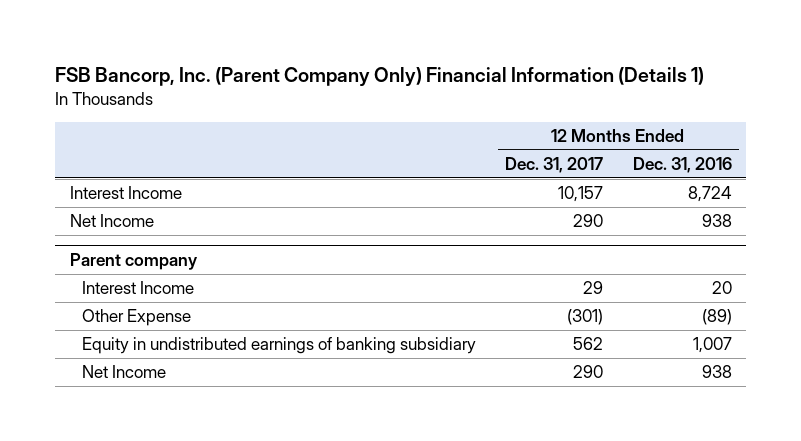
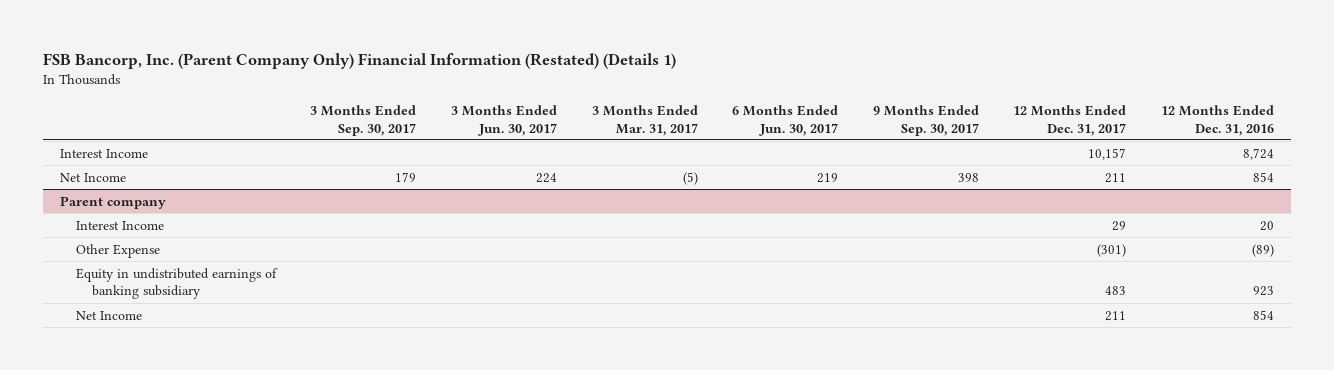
- FSB Bancorp, Inc. (Parent Company Only) Financial Information (Details 1)
+ FSB Bancorp, Inc. (Parent Company Only) Financial Information (Restated) (Details 1)
- | 12 Months Ended Dec. 31, 2017 | 12 Months Ended Dec. 31, 2016
+ | 3 Months Ended Sep. 30, 2017 | 3 Months Ended Jun. 30, 2017 | 3 Months Ended Mar. 31, 2017 | 6 Months Ended Jun. 30, 2017 | 9 Months Ended Sep. 30, 2017 | 12 Months Ended Dec. 31, 2017 | 12 Months Ended Dec. 31, 2016
- Net Income | 290 | 938
+ Net Income | 179 | 224 | (5) | 219 | 398 | 211 | 854
@ Parent company
- Equity in undistributed earnings of banking subsidiary | 562 | 1,007
- Net Income | 290 | 938
+ Equity in undistributed earnings of banking subsidiary | | | | | | 483 | 923
+ Net Income | | | | | | 211 | 854

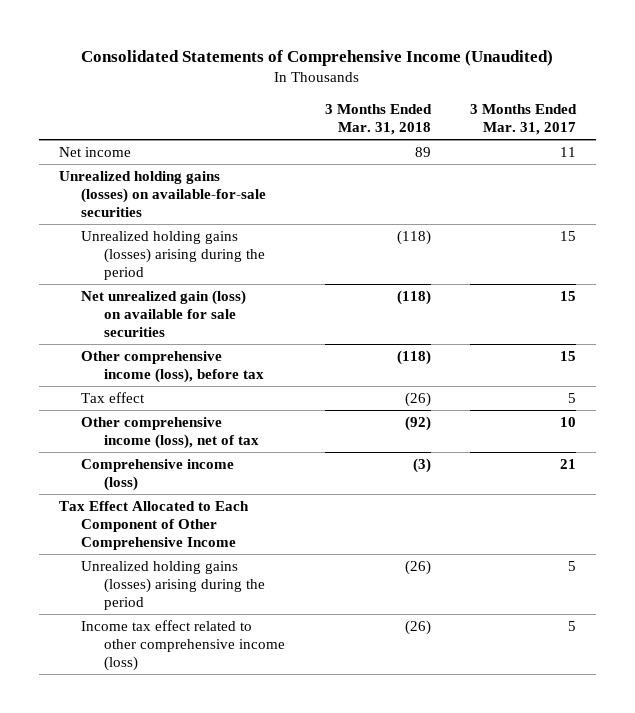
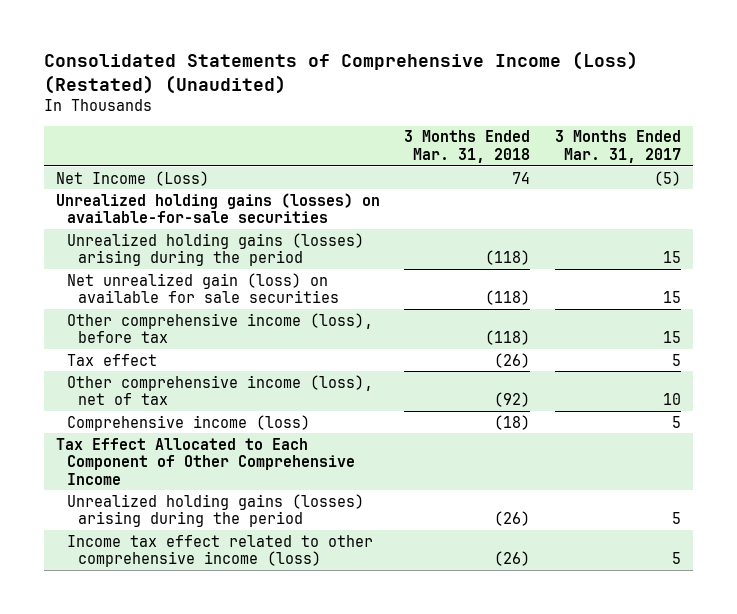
- Consolidated Statements of Comprehensive Income (Unaudited)
+ Consolidated Statements of Comprehensive Income (Loss) (Restated) (Unaudited)
- Net income | 89 | 11
+ Net Income (Loss) | 74 | (5)
- Comprehensive income (loss) | (3) | 21
+ Comprehensive income (loss) | (18) | 5

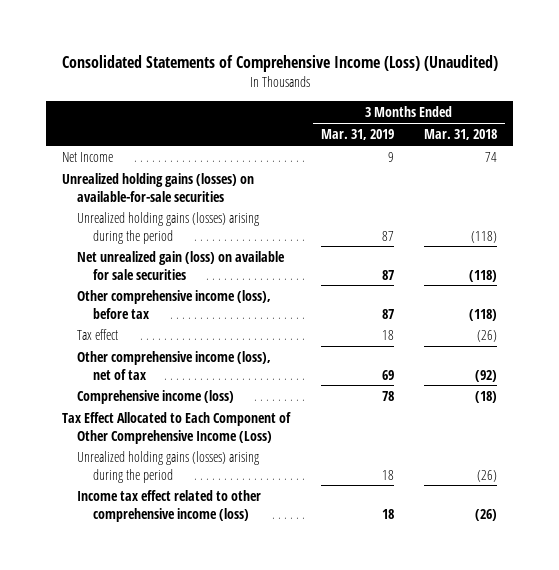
- Consolidated Statements of Comprehensive Income (Loss) (Restated) (Unaudited)
+ Consolidated Statements of Comprehensive Income (Loss) (Unaudited)
- | 3 Months Ended Mar. 31, 2018 | 3 Months Ended Mar. 31, 2017
+ | 3 Months Ended Mar. 31, 2019 | 3 Months Ended Mar. 31, 2018
- Net Income (Loss) | 74 | (5)
+ Net Income | 9 | 74
- Tax Effect Allocated to Each Component of Other Comprehensive Income
+ Tax Effect Allocated to Each Component of Other Comprehensive Income (Loss)

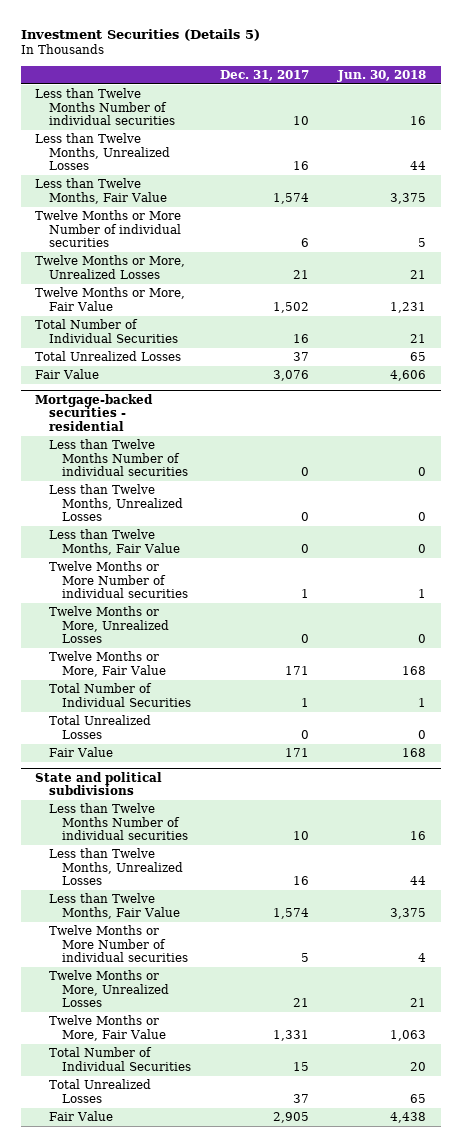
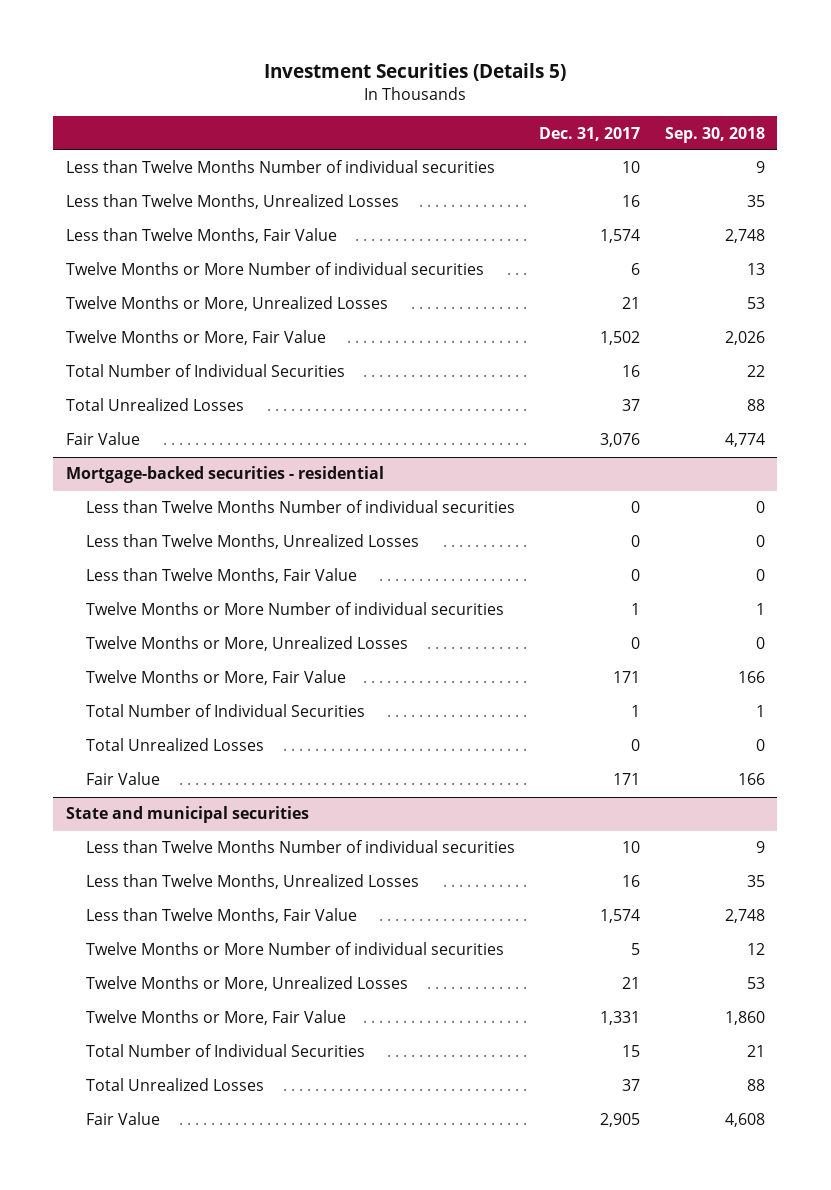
- | Dec. 31, 2017 | Jun. 30, 2018
+ | Dec. 31, 2017 | Sep. 30, 2018
- State and political subdivisions
+ State and municipal securities

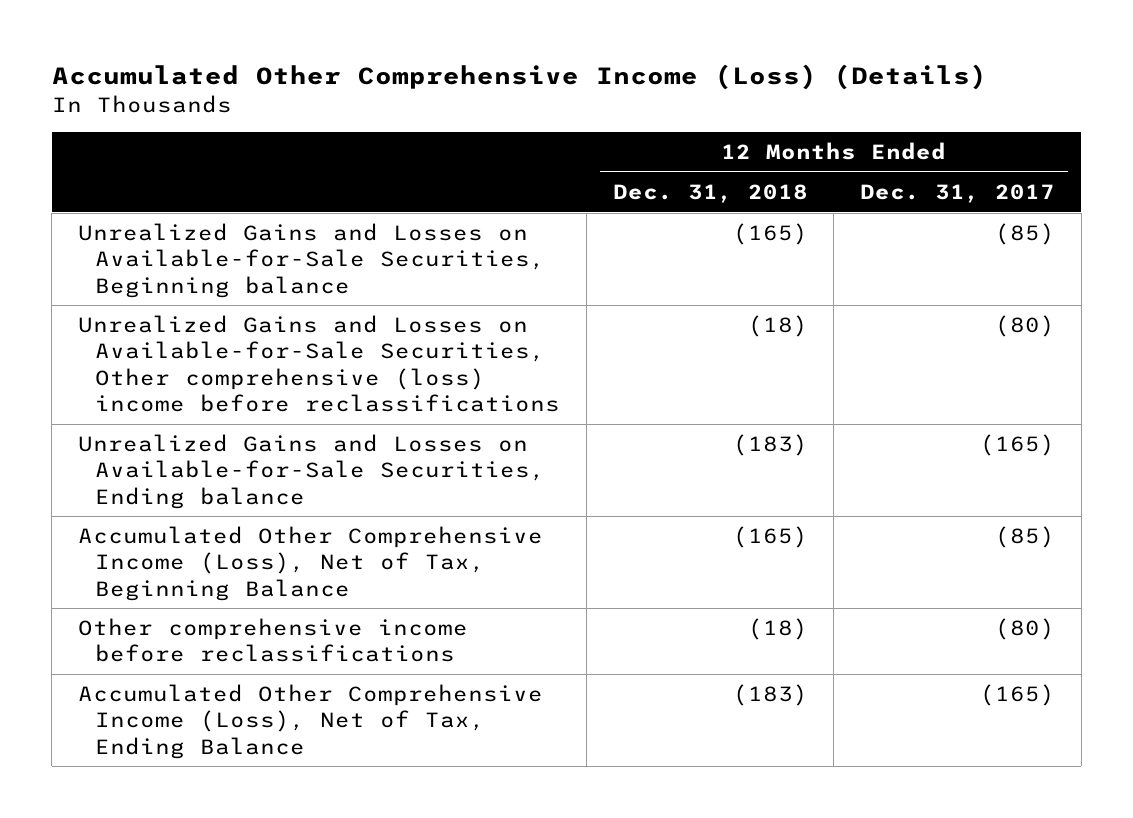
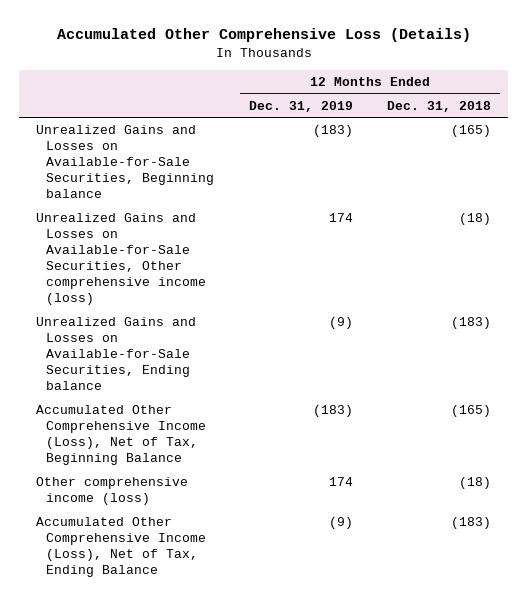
- Accumulated Other Comprehensive Income (Loss) (Details)
+ Accumulated Other Comprehensive Loss (Details)
- | 12 Months Ended Dec. 31, 2018 | 12 Months Ended Dec. 31, 2017
+ | 12 Months Ended Dec. 31, 2019 | 12 Months Ended Dec. 31, 2018
- Unrealized Gains and Losses on Available-for-Sale Securities, Other comprehensive (loss) income before reclassifications | (18) | (80)
+ Unrealized Gains and Losses on Available-for-Sale Securities, Other comprehensive income (loss) | 174 | (18)
- Other comprehensive income before reclassifications | (18) | (80)
+ Other comprehensive income (loss) | 174 | (18)

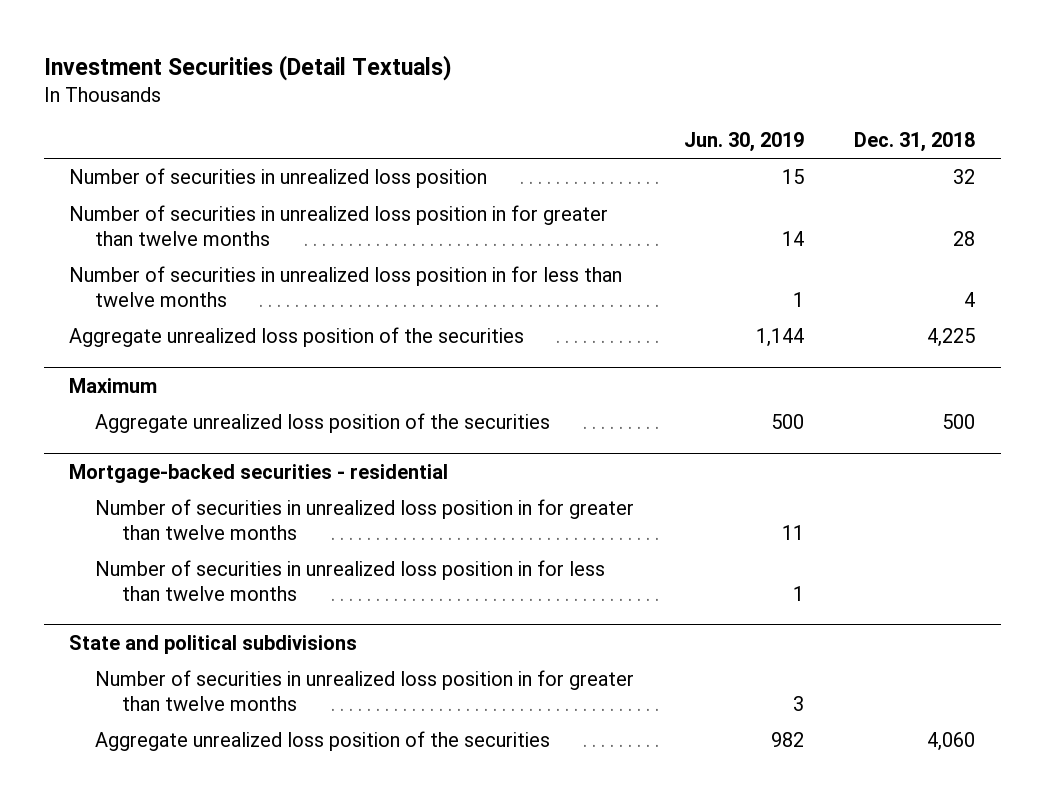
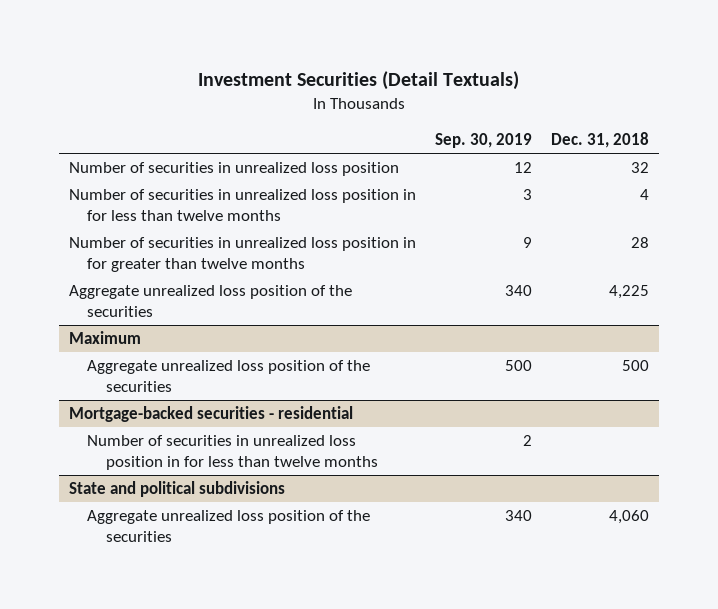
- | Jun. 30, 2019 | Dec. 31, 2018
+ | Sep. 30, 2019 | Dec. 31, 2018
moved down: Number of securities in unrealized loss position in for greater than twelve months | 9 | 28
@ Mortgage-backed securities - residential
- Number of securities in unrealized loss position in for greater than twelve months | 11 |
@ State and political subdivisions
- Number of securities in unrealized loss position in for greater than twelve months | 3 |

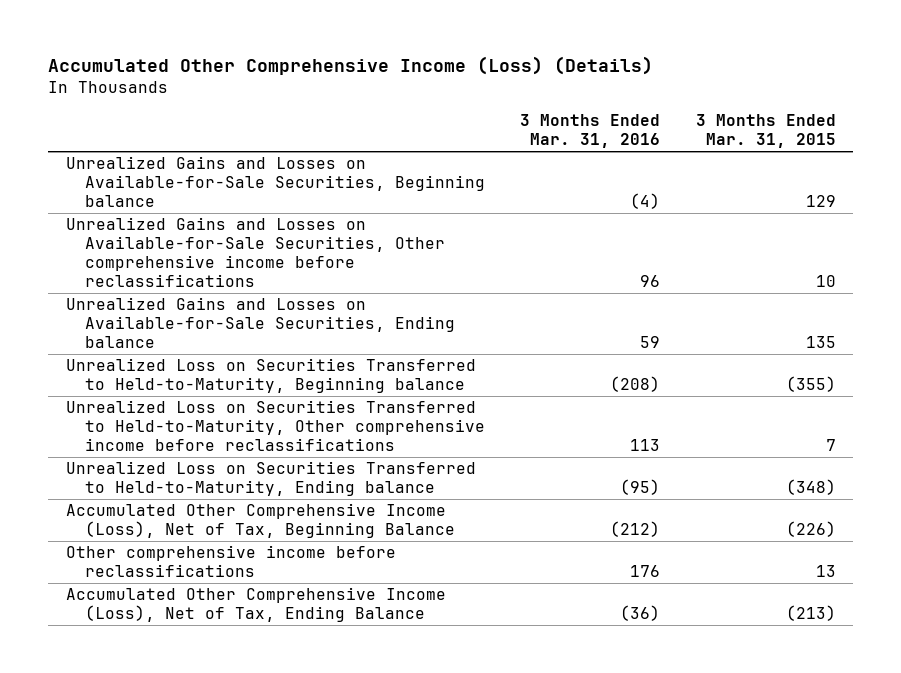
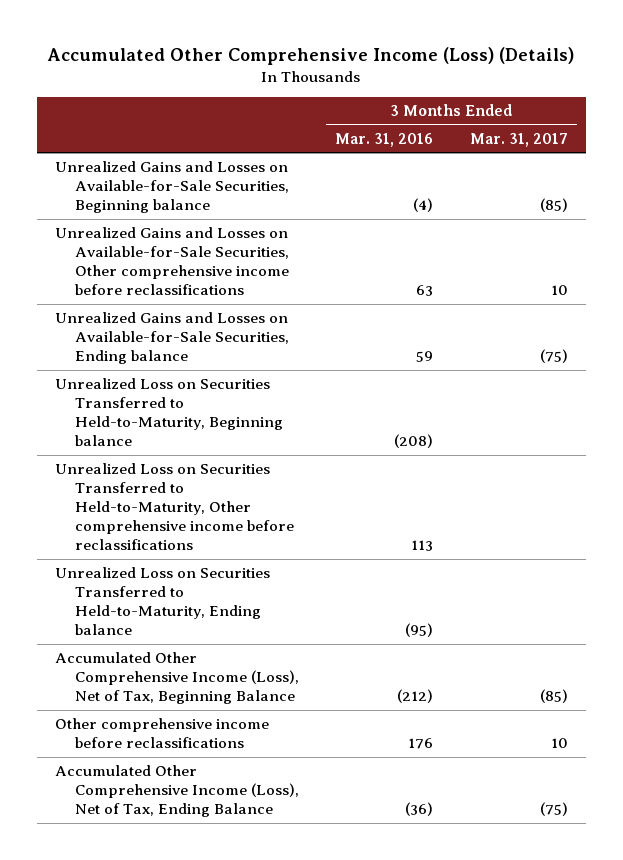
- | 3 Months Ended Mar. 31, 2016 | 3 Months Ended Mar. 31, 2015
+ | 3 Months Ended Mar. 31, 2016 | 3 Months Ended Mar. 31, 2017
- Unrealized Gains and Losses on Available-for-Sale Securities, Other comprehensive income before reclassifications | 96 | 10
+ Unrealized Gains and Losses on Available-for-Sale Securities, Other comprehensive income before reclassifications | 63 | 10

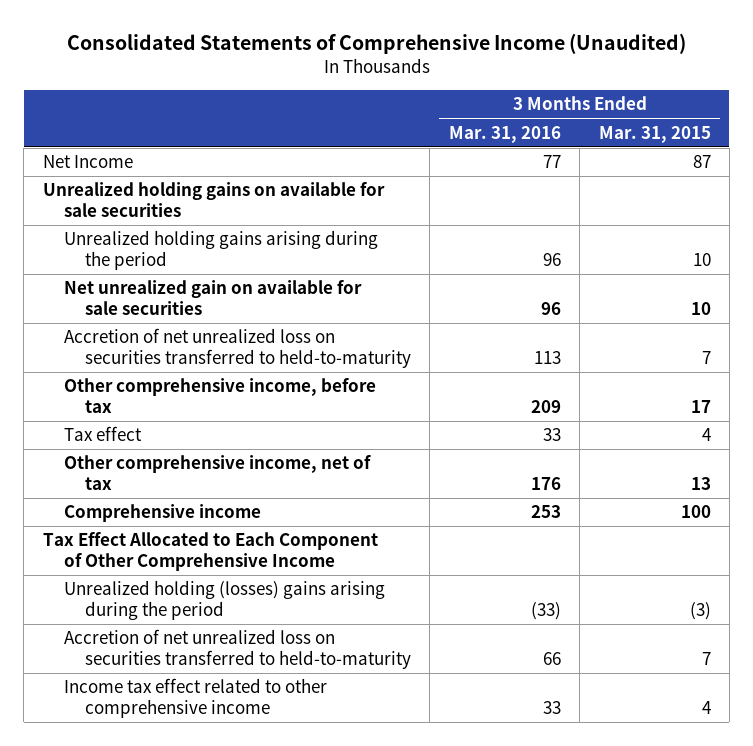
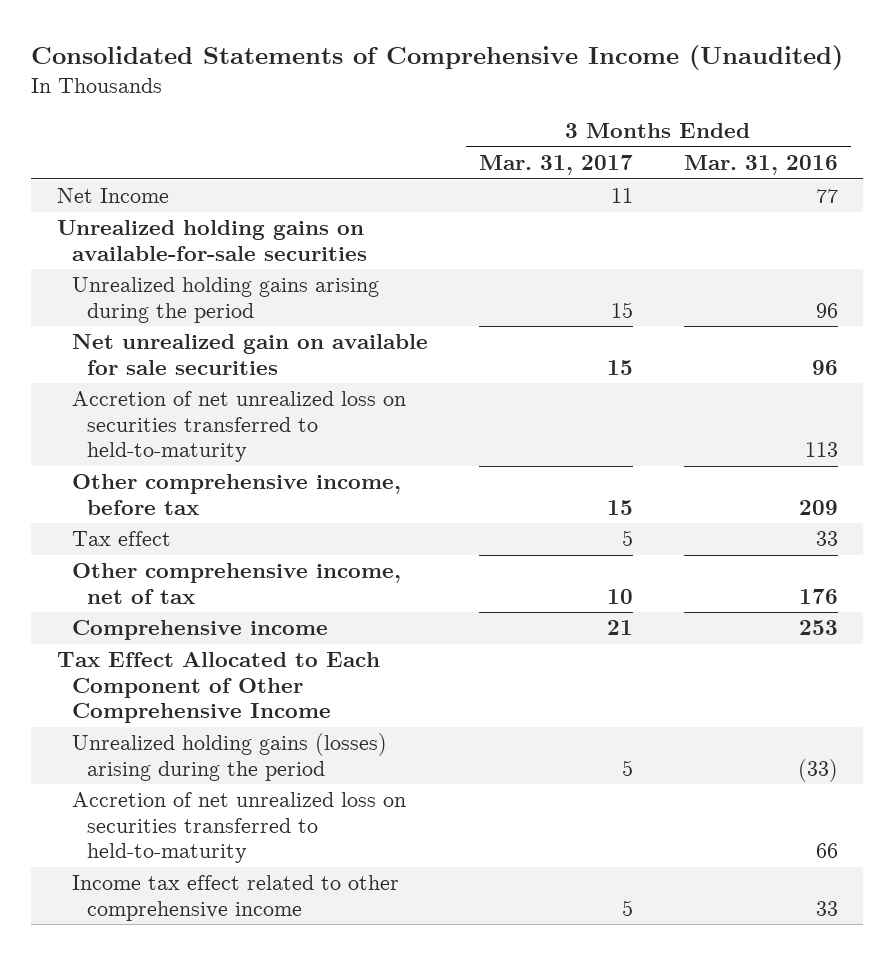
- | 3 Months Ended Mar. 31, 2016 | 3 Months Ended Mar. 31, 2015
+ | 3 Months Ended Mar. 31, 2017 | 3 Months Ended Mar. 31, 2016
- Unrealized holding gains on available for sale securities
+ Unrealized holding gains on available-for-sale securities
- Unrealized holding (losses) gains arising during the period | (33) | (3)
+ Unrealized holding gains (losses) arising during the period | 5 | (33)

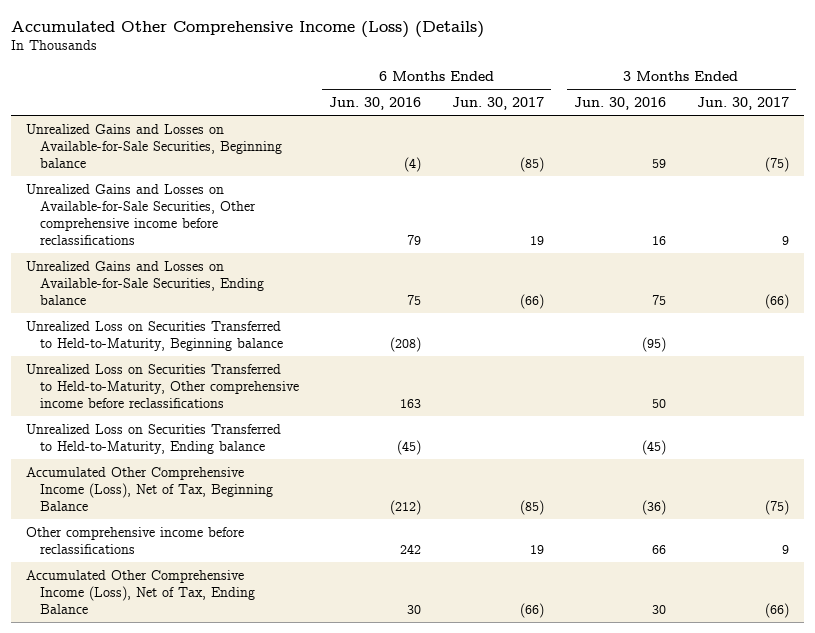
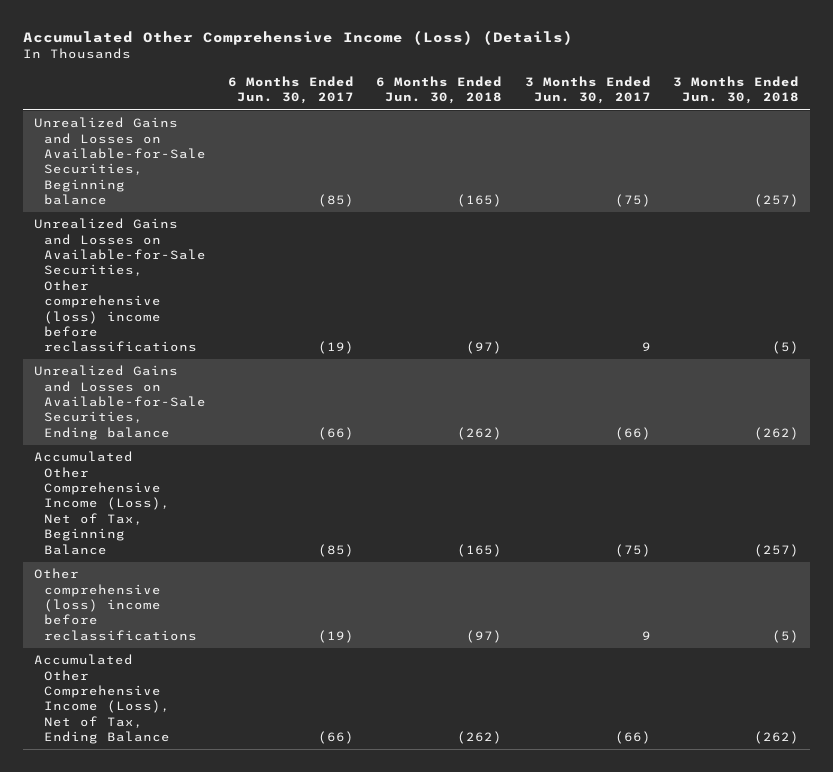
- | 6 Months Ended Jun. 30, 2016 | 6 Months Ended Jun. 30, 2017 | 3 Months Ended Jun. 30, 2016 | 3 Months Ended Jun. 30, 2017
+ | 6 Months Ended Jun. 30, 2017 | 6 Months Ended Jun. 30, 2018 | 3 Months Ended Jun. 30, 2017 | 3 Months Ended Jun. 30, 2018
- Unrealized Gains and Losses on Available-for-Sale Securities, Other comprehensive income before reclassifications | 79 | 19 | 16 | 9
+ Unrealized Gains and Losses on Available-for-Sale Securities, Other comprehensive (loss) income before reclassifications | (19) | (97) | 9 | (5)
- Unrealized Loss on Securities Transferred to Held-to-Maturity, Beginning balance | (208) | | (95) |
- Unrealized Loss on Securities Transferred to Held-to-Maturity, Other comprehensive income before reclassifications | 163 | | 50 |
- Unrealized Loss on Securities Transferred to Held-to-Maturity, Ending balance | (45) | | (45) |
- Other comprehensive income before reclassifications | 242 | 19 | 66 | 9
+ Other comprehensive (loss) income before reclassifications | (19) | (97) | 9 | (5)

